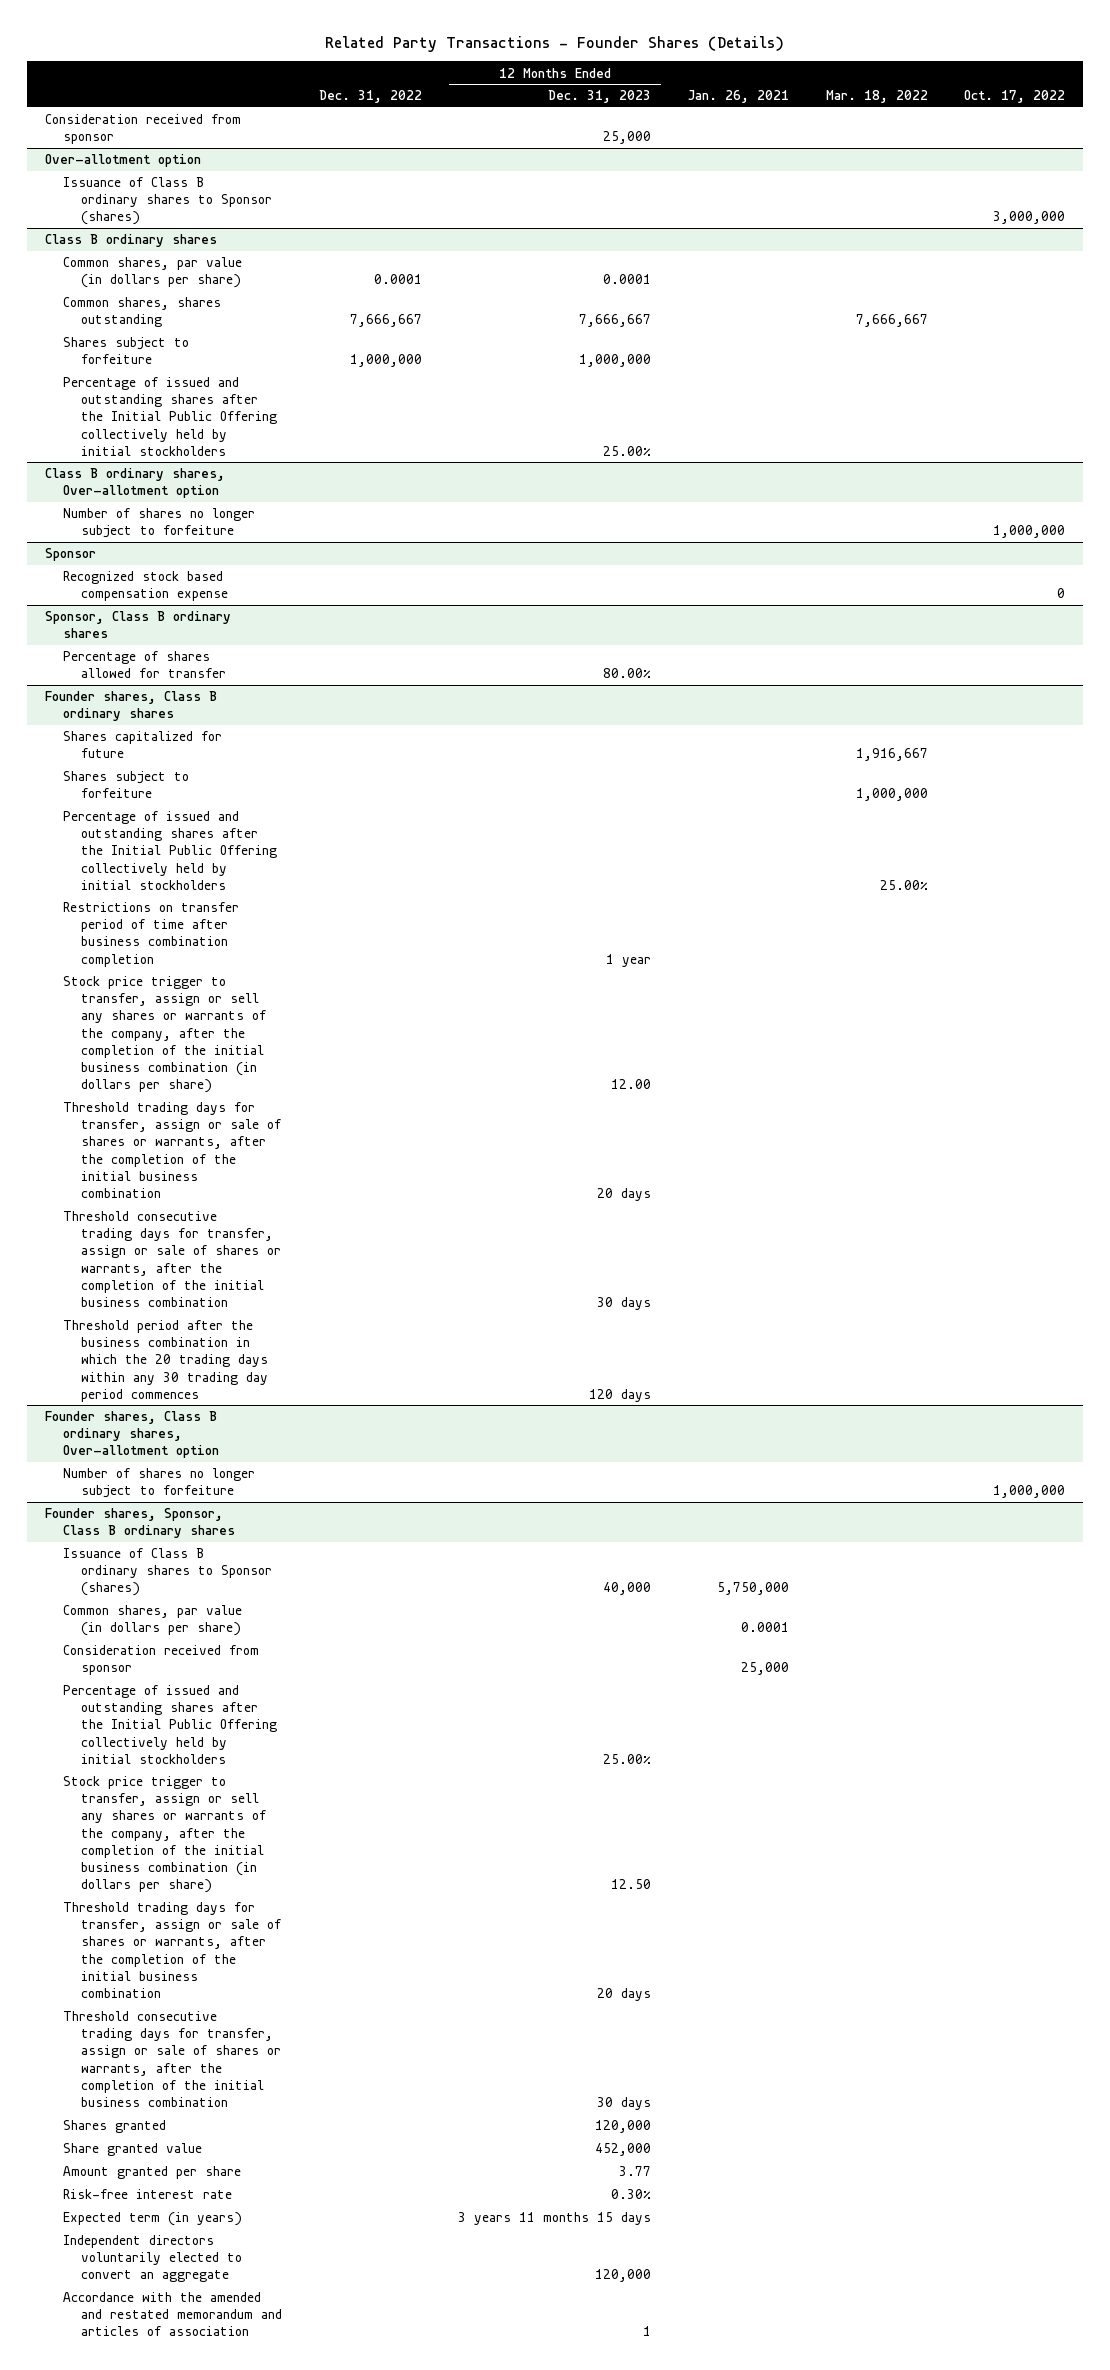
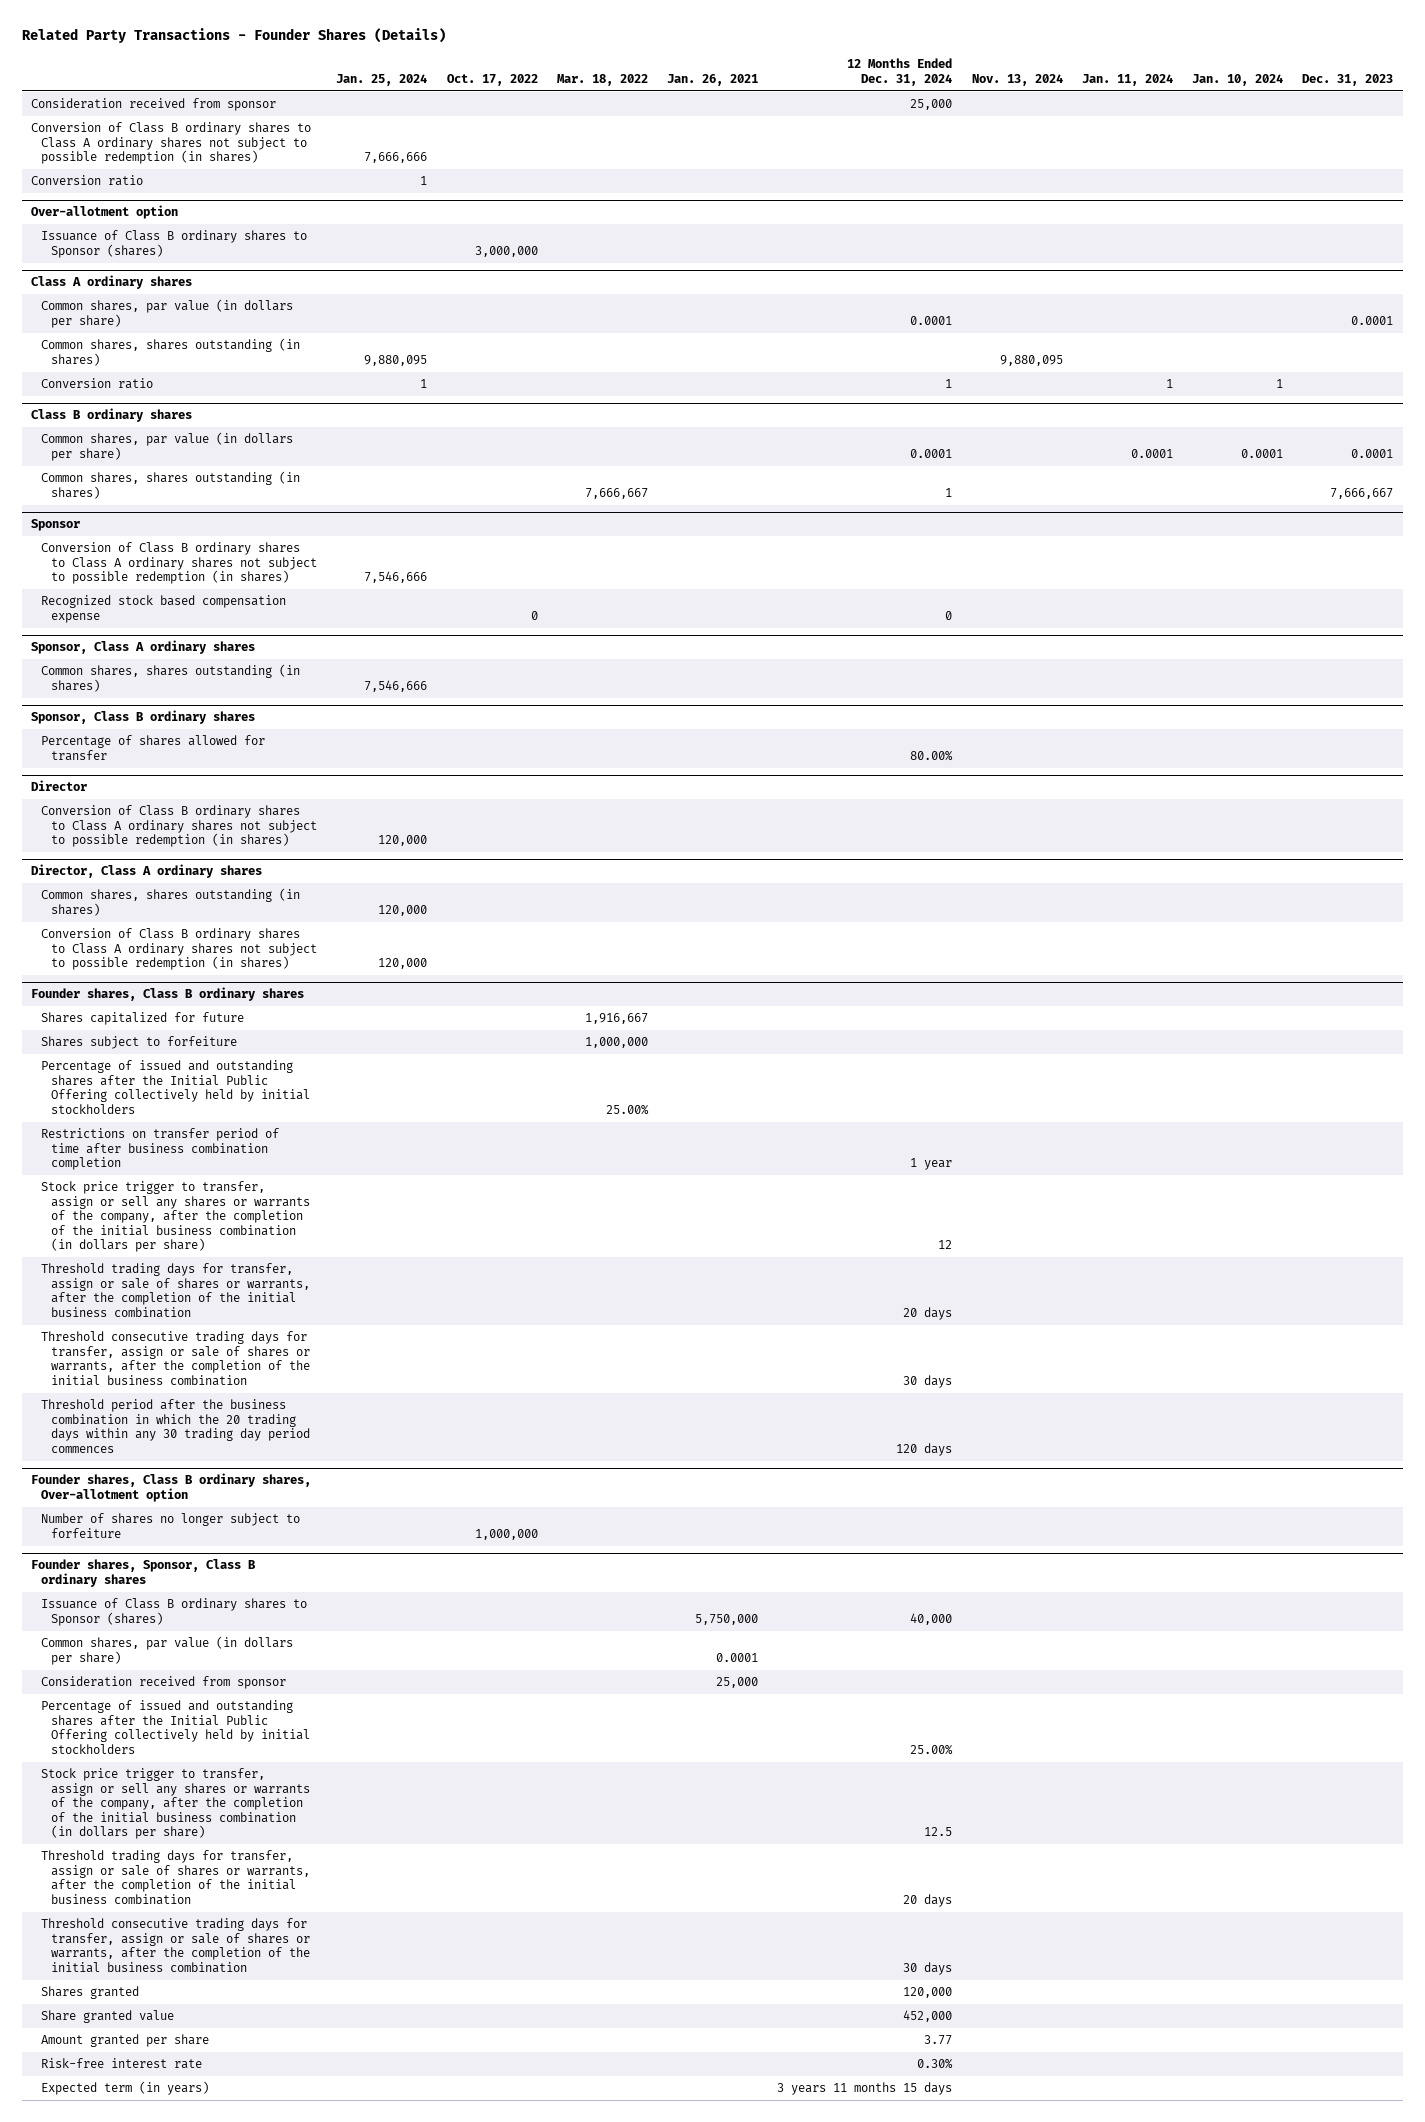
- | Dec. 31, 2022 | 12 Months Ended Dec. 31, 2023 | Jan. 26, 2021 | Mar. 18, 2022 | Oct. 17, 2022
+ | Jan. 25, 2024 | Oct. 17, 2022 | Mar. 18, 2022 | Jan. 26, 2021 | 12 Months Ended Dec. 31, 2024 | Nov. 13, 2024 | Jan. 11, 2024 | Jan. 10, 2024 | Dec. 31, 2023
+ Conversion of Class B ordinary shares to Class A ordinary shares not subject to possible redemption (in shares) | 7,666,666 | | | | | | | |
+ Conversion ratio | 1 | | | | | | | |
+ Class A ordinary shares
+ Common shares, par value (in dollars per share) | | | | | 0.0001 | | | | 0.0001
+ Common shares, shares outstanding (in shares) | 9,880,095 | | | | | 9,880,095 | | |
+ Conversion ratio | 1 | | | | 1 | | 1 | 1 |
@ Class B ordinary shares
- Common shares, shares outstanding | 7,666,667 | 7,666,667 | | 7,666,667 |
- Shares subject to forfeiture | 1,000,000 | 1,000,000 | | |
- Percentage of issued and outstanding shares after the Initial Public Offering collectively held by initial stockholders | | 25.00% | | |
- Class B ordinary shares, Over-allotment option
- Number of shares no longer subject to forfeiture | | | | | 1,000,000
@ Class B ordinary shares
+ Common shares, shares outstanding (in shares) | | | 7,666,667 | | 1 | | | | 7,666,667
@ Sponsor
+ Conversion of Class B ordinary shares to Class A ordinary shares not subject to possible redemption (in shares) | 7,546,666 | | | | | | | |
+ Sponsor, Class A ordinary shares
+ Common shares, shares outstanding (in shares) | 7,546,666 | | | | | | | |
+ Director
+ Conversion of Class B ordinary shares to Class A ordinary shares not subject to possible redemption (in shares) | 120,000 | | | | | | | |
+ Director, Class A ordinary shares
+ Common shares, shares outstanding (in shares) | 120,000 | | | | | | | |
+ Conversion of Class B ordinary shares to Class A ordinary shares not subject to possible redemption (in shares) | 120,000 | | | | | | | |
@ Founder shares, Sponsor, Class B ordinary shares
- Independent directors voluntarily elected to convert an aggregate | | 120,000 | | |
- Accordance with the amended and restated memorandum and articles of association | | 1 | | |

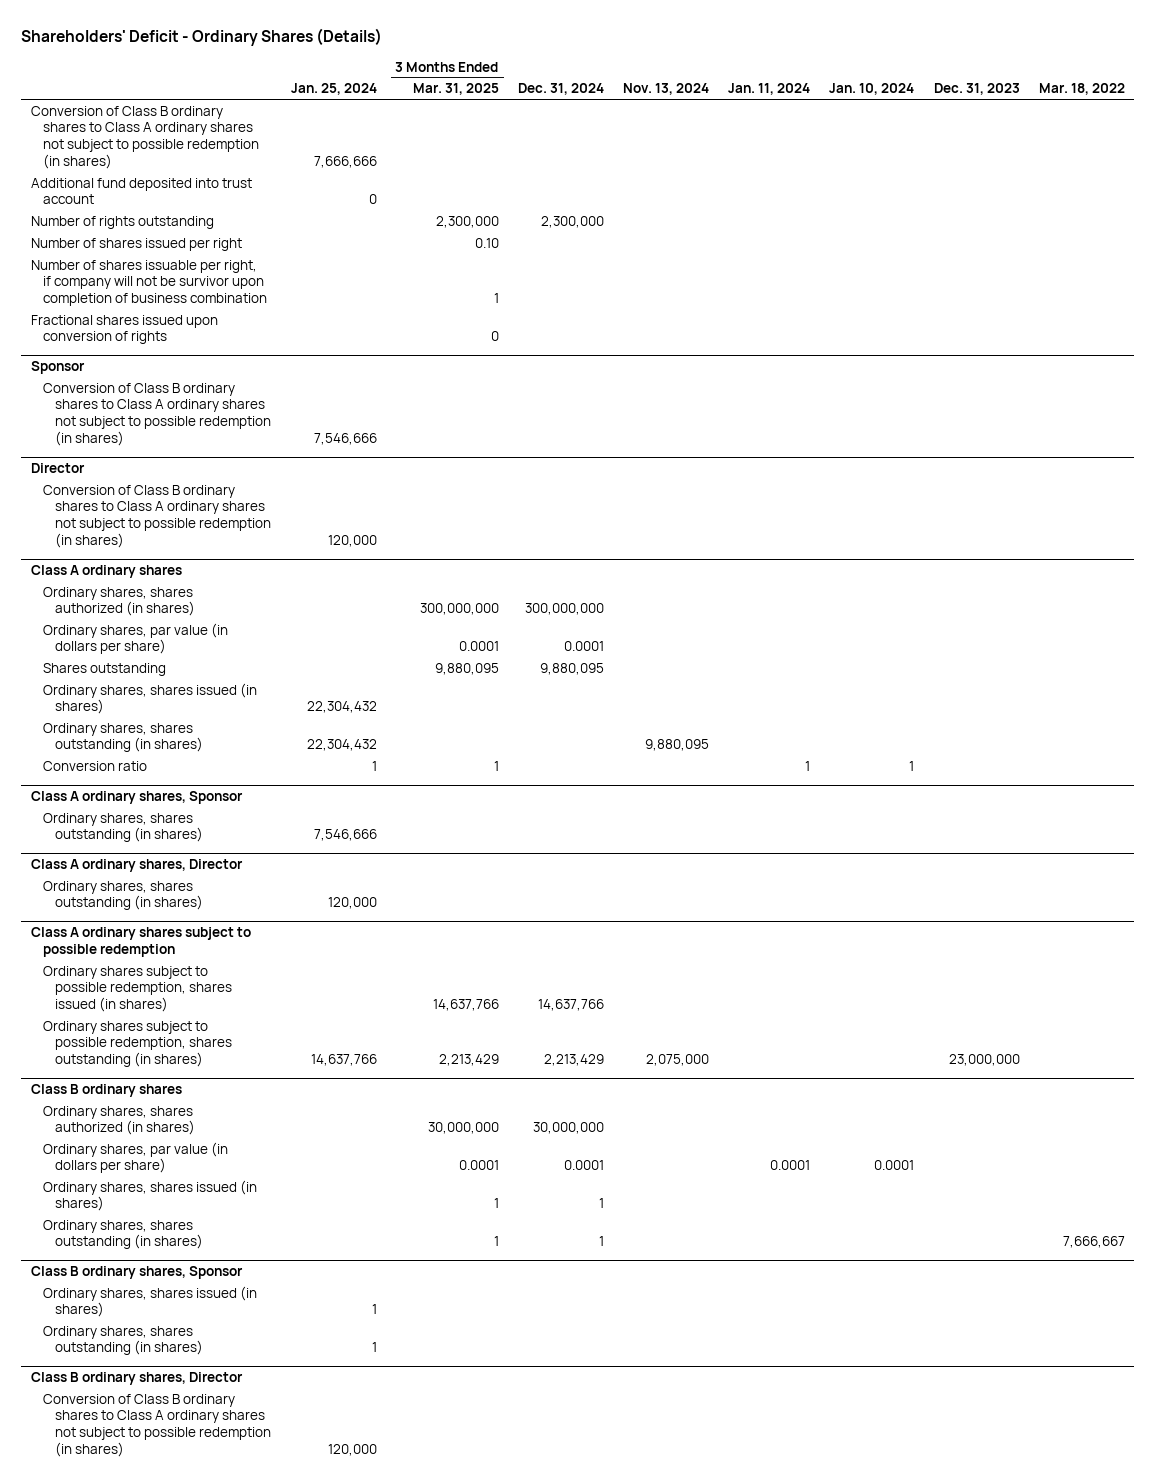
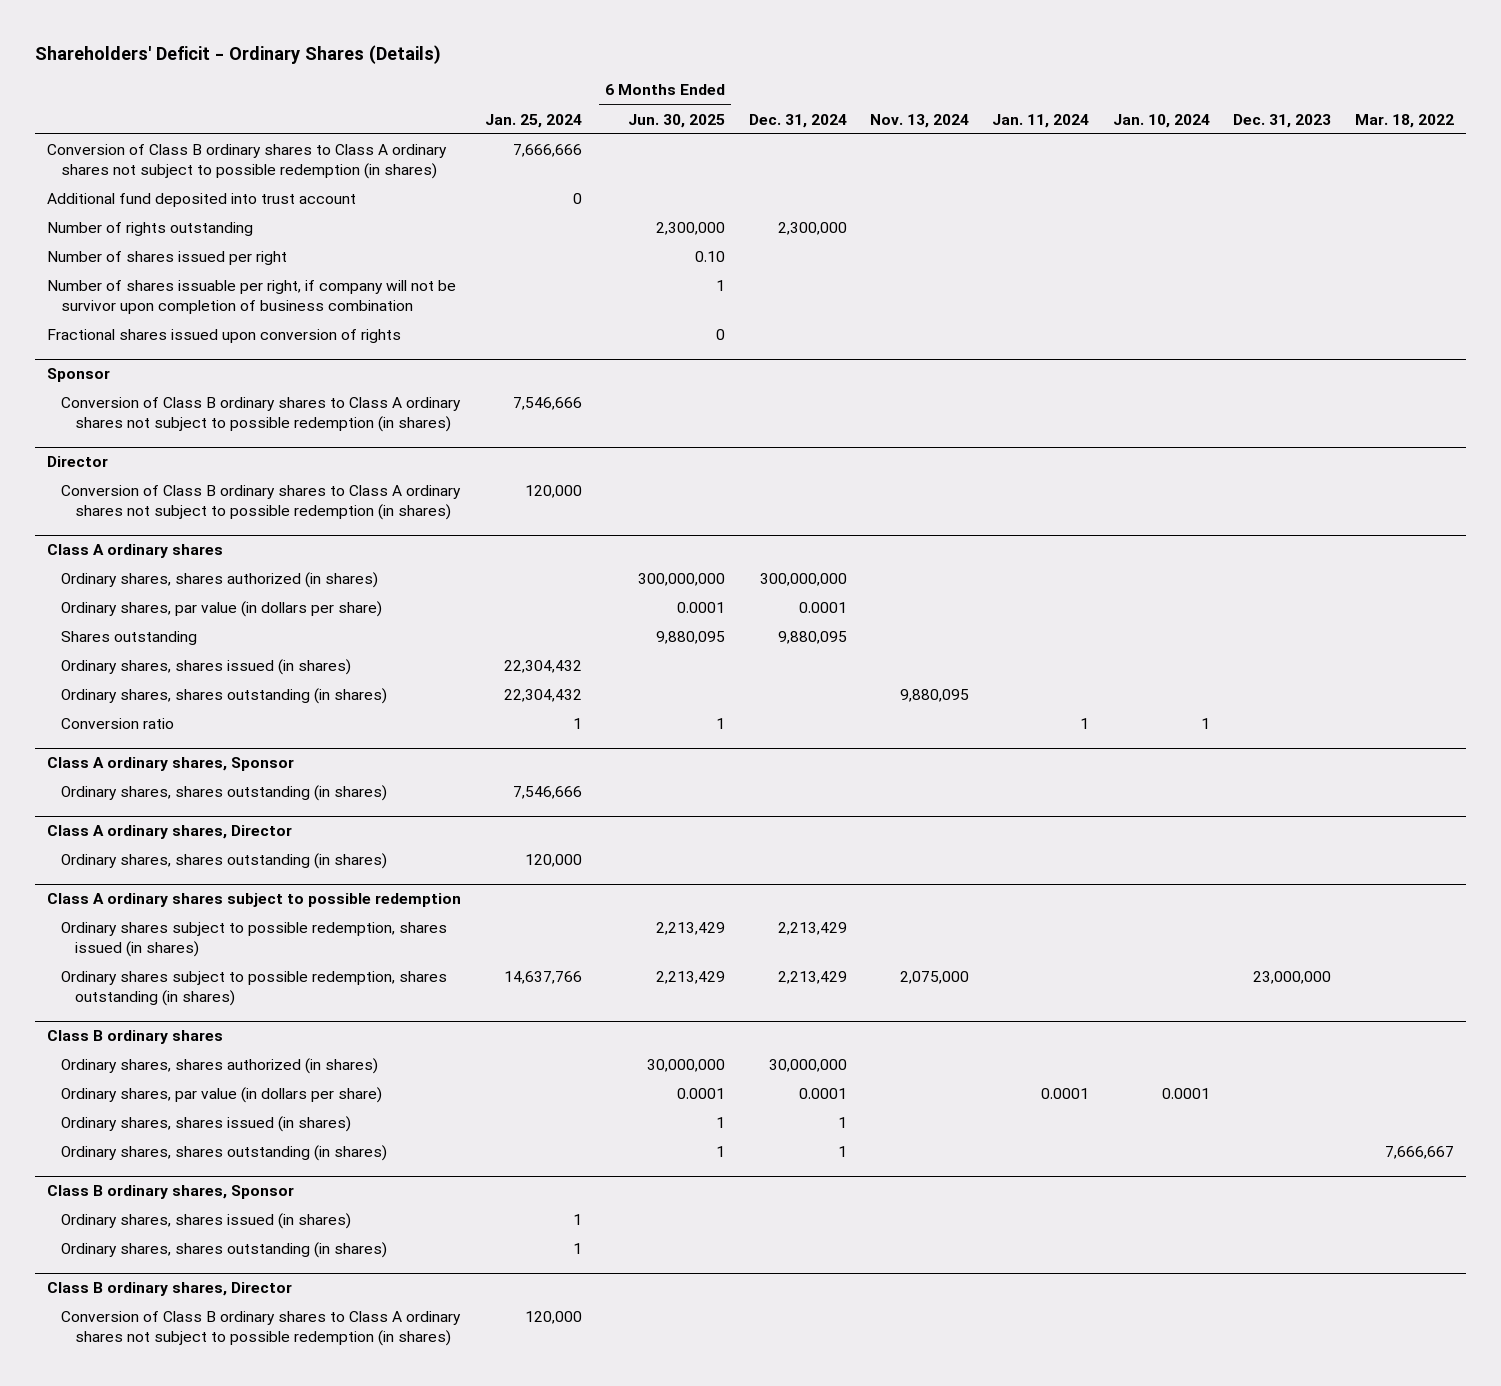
- | Jan. 25, 2024 | 3 Months Ended Mar. 31, 2025 | Dec. 31, 2024 | Nov. 13, 2024 | Jan. 11, 2024 | Jan. 10, 2024 | Dec. 31, 2023 | Mar. 18, 2022
+ | Jan. 25, 2024 | 6 Months Ended Jun. 30, 2025 | Dec. 31, 2024 | Nov. 13, 2024 | Jan. 11, 2024 | Jan. 10, 2024 | Dec. 31, 2023 | Mar. 18, 2022
@ Class A ordinary shares subject to possible redemption
- Ordinary shares subject to possible redemption, shares issued (in shares) | | 14,637,766 | 14,637,766 | | | | |
+ Ordinary shares subject to possible redemption, shares issued (in shares) | | 2,213,429 | 2,213,429 | | | | |

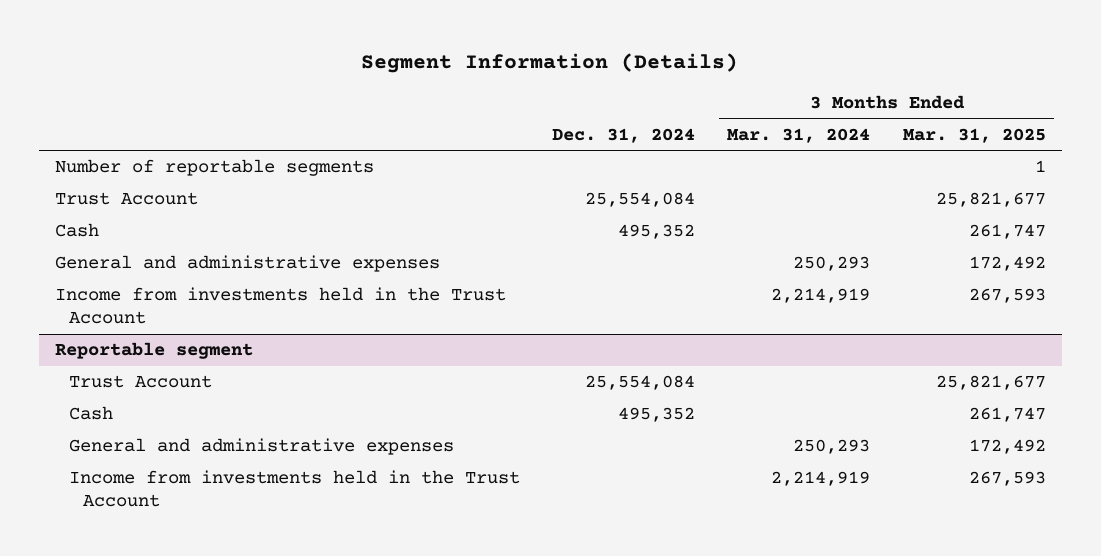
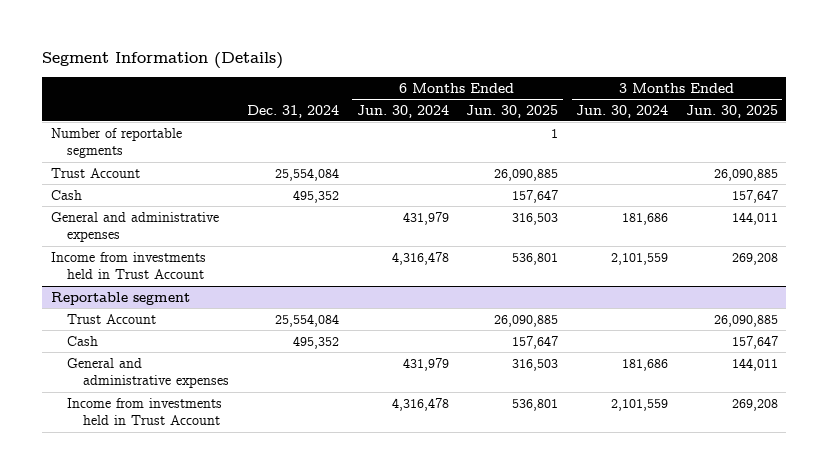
- | Dec. 31, 2024 | 3 Months Ended Mar. 31, 2024 | 3 Months Ended Mar. 31, 2025
+ | Dec. 31, 2024 | 6 Months Ended Jun. 30, 2024 | 6 Months Ended Jun. 30, 2025 | 3 Months Ended Jun. 30, 2024 | 3 Months Ended Jun. 30, 2025
- Income from investments held in the Trust Account | | 2,214,919 | 267,593
+ Income from investments held in Trust Account | | 4,316,478 | 536,801 | 2,101,559 | 269,208
@ Reportable segment
- Income from investments held in the Trust Account | | 2,214,919 | 267,593
+ Income from investments held in Trust Account | | 4,316,478 | 536,801 | 2,101,559 | 269,208

